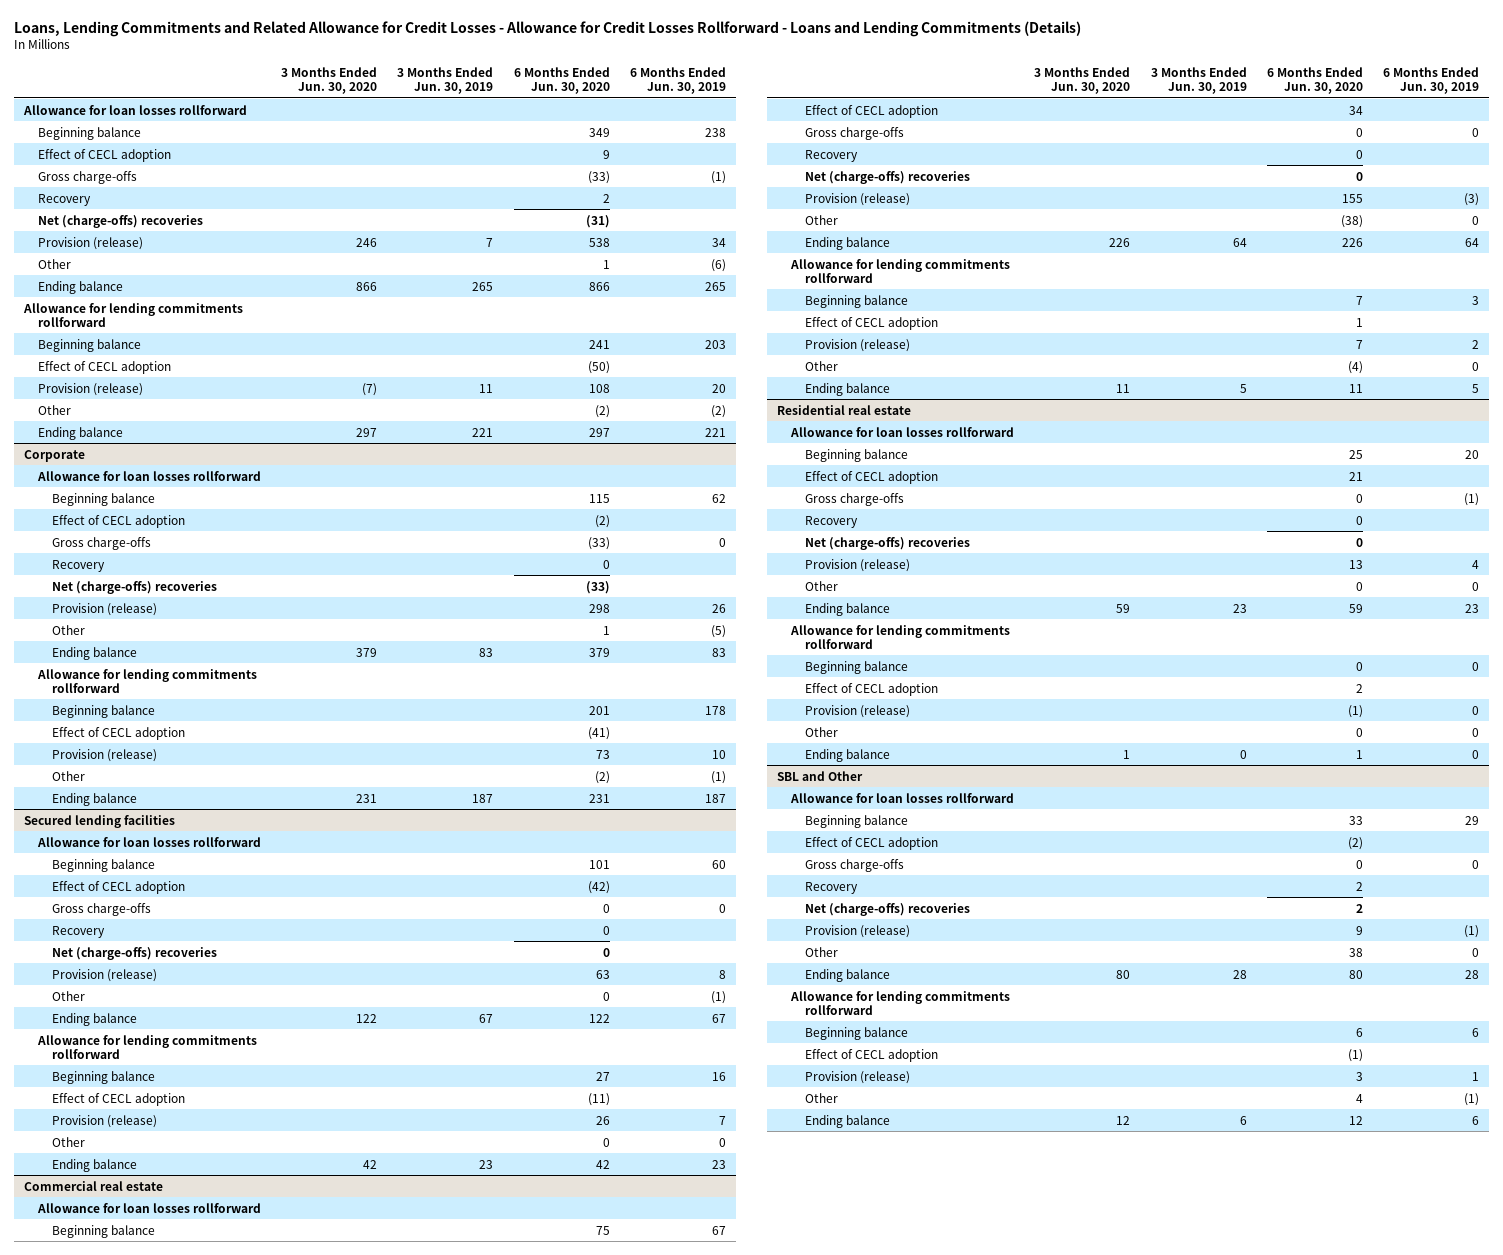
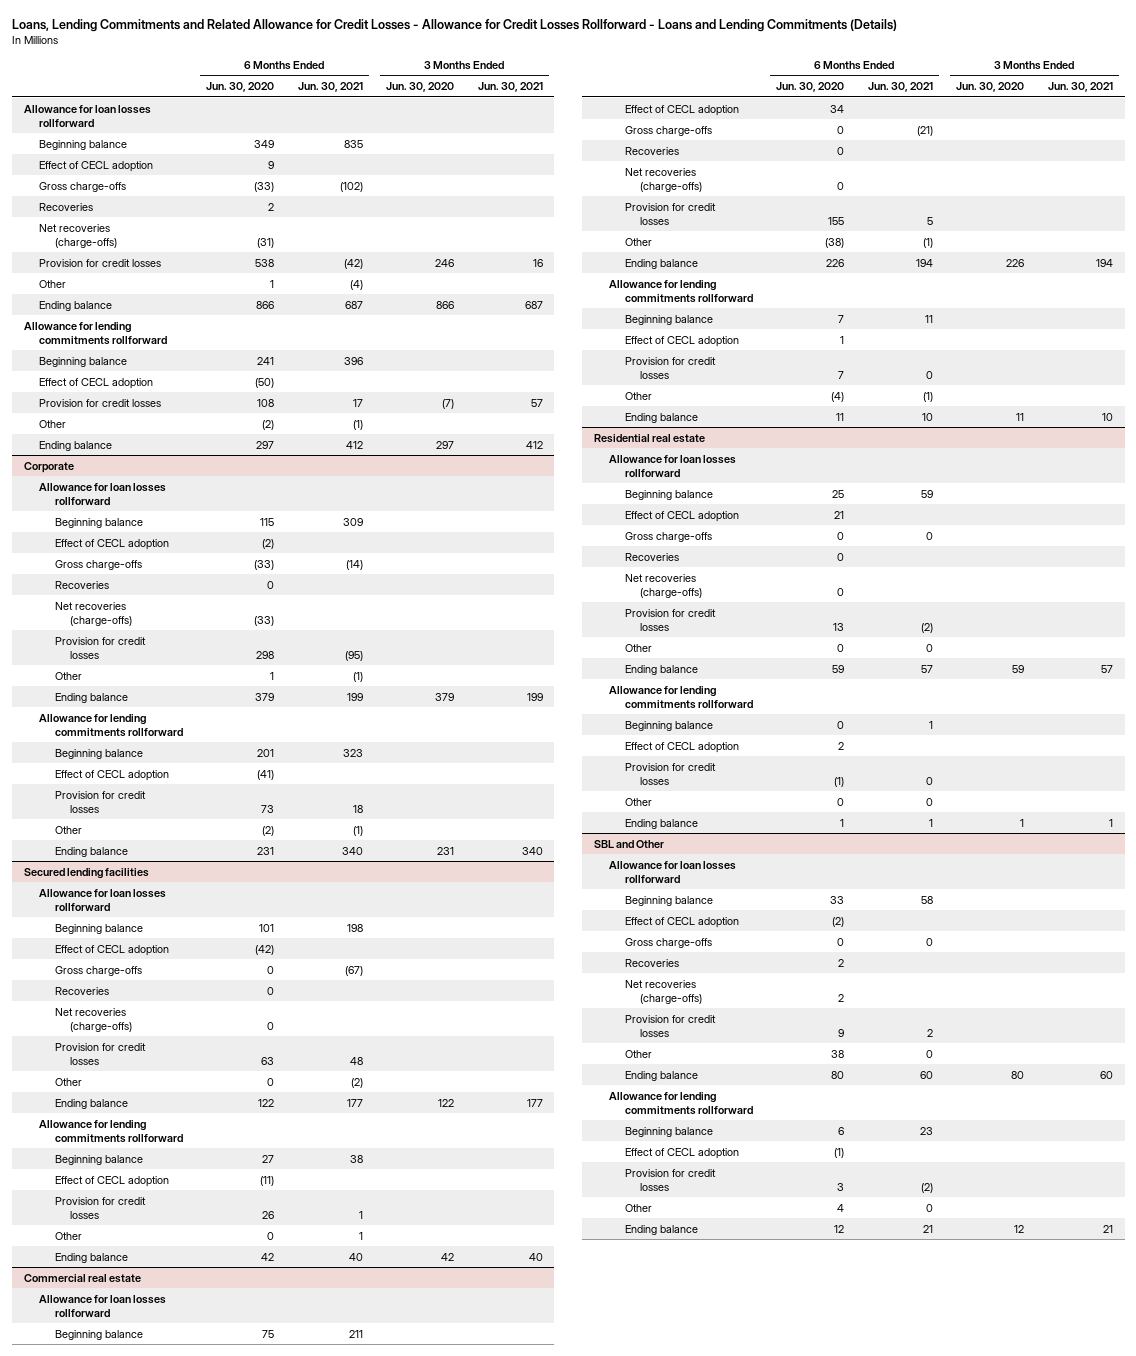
- | 3 Months Ended Jun. 30, 2020 | 3 Months Ended Jun. 30, 2019 | 6 Months Ended Jun. 30, 2020 | 6 Months Ended Jun. 30, 2019
+ | 6 Months Ended Jun. 30, 2020 | 6 Months Ended Jun. 30, 2021 | 3 Months Ended Jun. 30, 2020 | 3 Months Ended Jun. 30, 2021
- Recovery | | | 2 |
- Net (charge-offs) recoveries | | | (31) |
- Provision (release) | 246 | 7 | 538 | 34
+ Recoveries | 2 | | |
+ Net recoveries (charge-offs) | (31) | | |
+ Provision for credit losses | 538 | (42) | 246 | 16
- Provision (release) | (7) | 11 | 108 | 20
+ Provision for credit losses | 108 | 17 | (7) | 57
@ Corporate
- Recovery | | | 0 |
- Net (charge-offs) recoveries | | | (33) |
- Provision (release) | | | 298 | 26
+ Recoveries | 0 | | |
+ Net recoveries (charge-offs) | (33) | | |
+ Provision for credit losses | 298 | (95) | |
- Provision (release) | | | 73 | 10
+ Provision for credit losses | 73 | 18 | |
@ Secured lending facilities
- Recovery | | | 0 |
- Net (charge-offs) recoveries | | | 0 |
- Provision (release) | | | 63 | 8
+ Recoveries | 0 | | |
+ Net recoveries (charge-offs) | 0 | | |
+ Provision for credit losses | 63 | 48 | |
- Provision (release) | | | 26 | 7
+ Provision for credit losses | 26 | 1 | |
@ Commercial real estate
- Recovery | | | 0 |
- Net (charge-offs) recoveries | | | 0 |
- Provision (release) | | | 155 | (3)
+ Recoveries | 0 | | |
+ Net recoveries (charge-offs) | 0 | | |
+ Provision for credit losses | 155 | 5 | |
- Provision (release) | | | 7 | 2
+ Provision for credit losses | 7 | 0 | |
@ Residential real estate
- Recovery | | | 0 |
- Net (charge-offs) recoveries | | | 0 |
- Provision (release) | | | 13 | 4
+ Recoveries | 0 | | |
+ Net recoveries (charge-offs) | 0 | | |
+ Provision for credit losses | 13 | (2) | |
- Provision (release) | | | (1) | 0
+ Provision for credit losses | (1) | 0 | |
@ SBL and Other
- Recovery | | | 2 |
- Net (charge-offs) recoveries | | | 2 |
- Provision (release) | | | 9 | (1)
+ Recoveries | 2 | | |
+ Net recoveries (charge-offs) | 2 | | |
+ Provision for credit losses | 9 | 2 | |
- Provision (release) | | | 3 | 1
+ Provision for credit losses | 3 | (2) | |

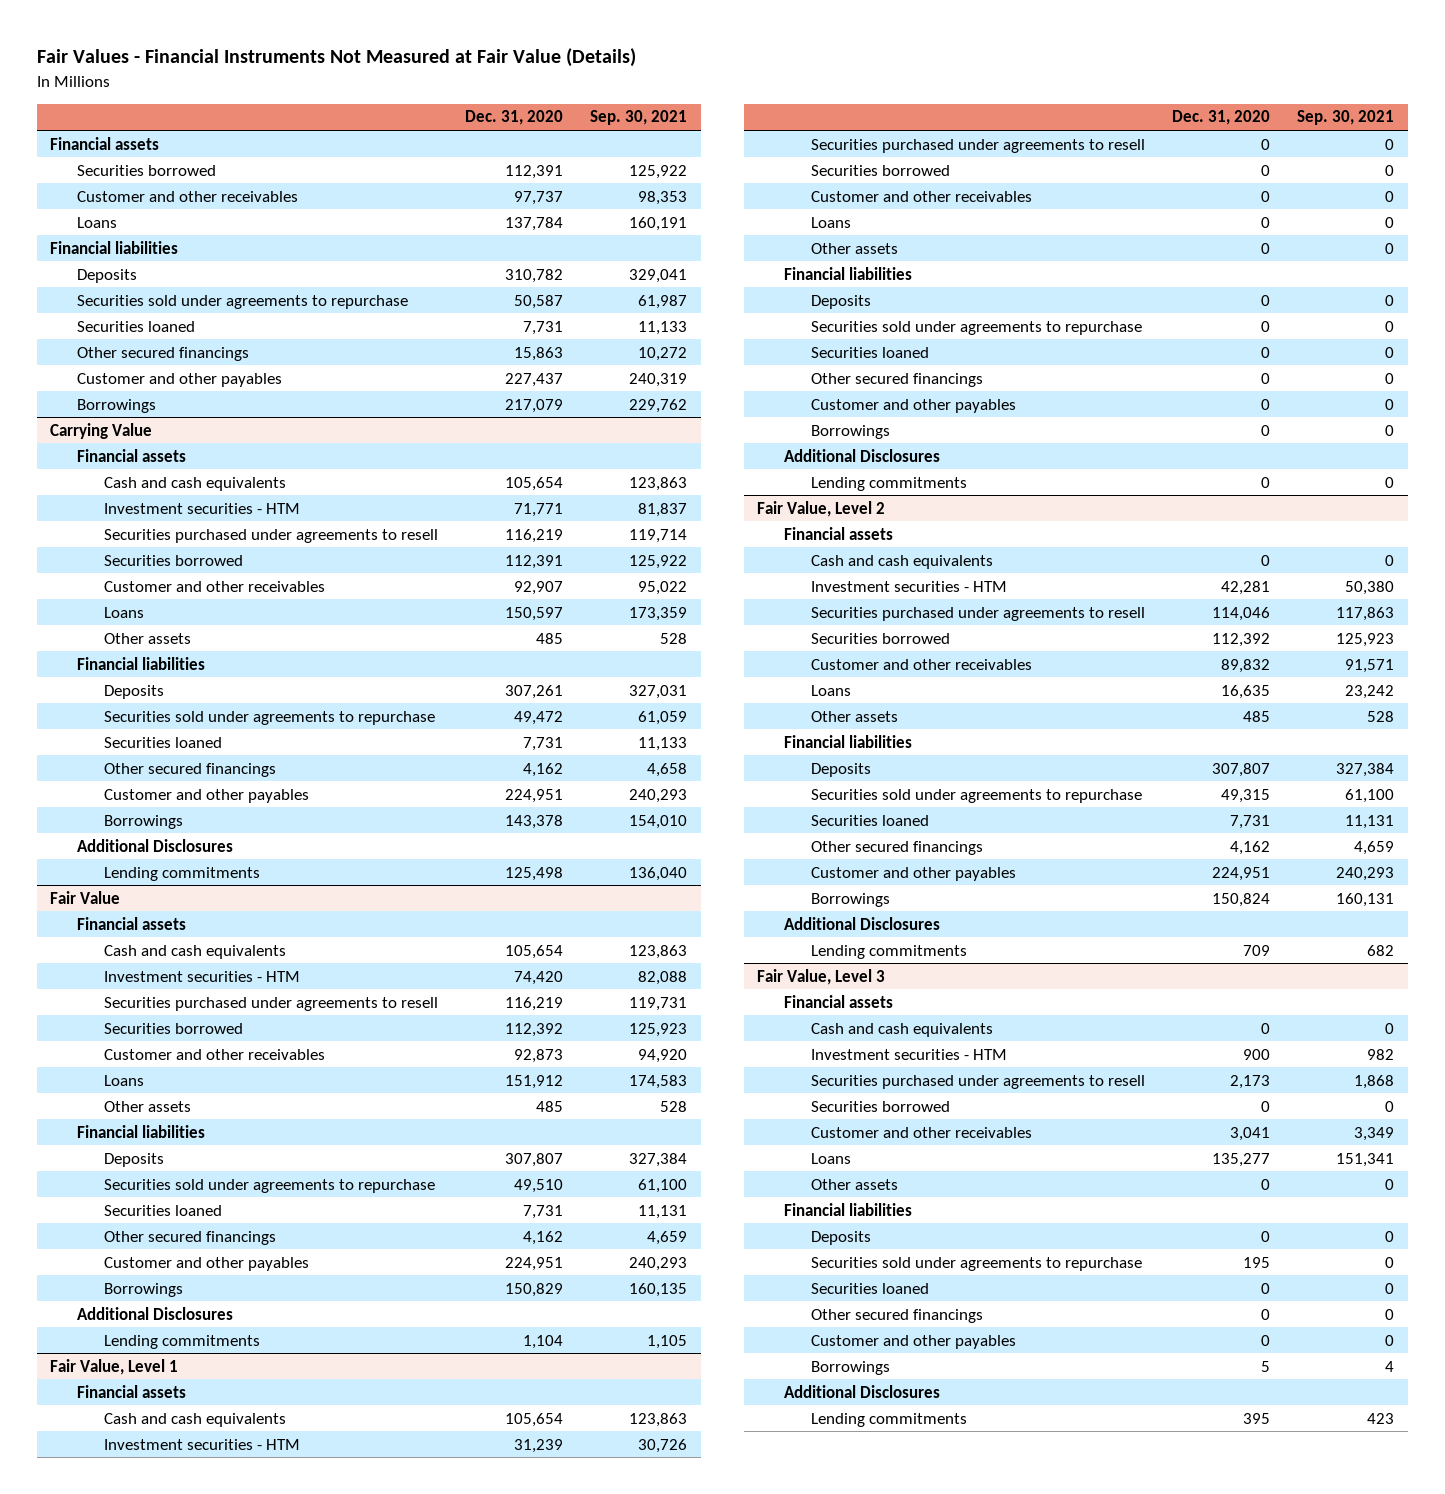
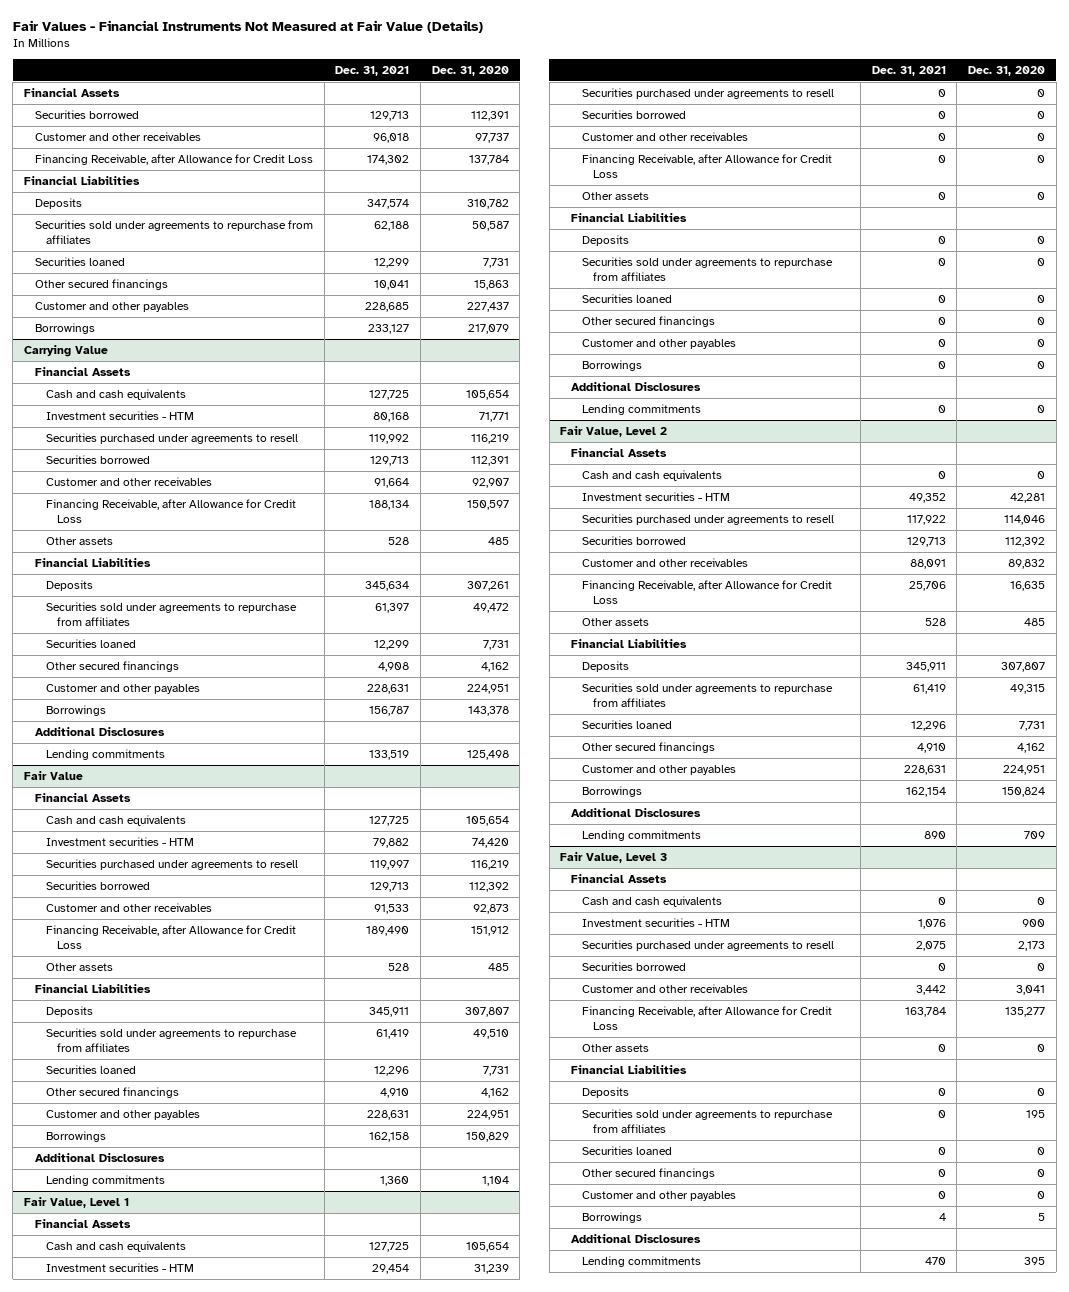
- | Dec. 31, 2020 | Sep. 30, 2021
+ | Dec. 31, 2021 | Dec. 31, 2020
- Financial assets
+ Financial Assets
- Loans | 137,784 | 160,191
- Financial liabilities
+ Financing Receivable, after Allowance for Credit Loss | 174,302 | 137,784
+ Financial Liabilities
- Securities sold under agreements to repurchase | 50,587 | 61,987
+ Securities sold under agreements to repurchase from affiliates | 62,188 | 50,587
@ Carrying Value
- Financial assets
+ Financial Assets
- Loans | 150,597 | 173,359
+ Financing Receivable, after Allowance for Credit Loss | 188,134 | 150,597
- Financial liabilities
+ Financial Liabilities
- Securities sold under agreements to repurchase | 49,472 | 61,059
+ Securities sold under agreements to repurchase from affiliates | 61,397 | 49,472
@ Fair Value
- Financial assets
+ Financial Assets
- Loans | 151,912 | 174,583
+ Financing Receivable, after Allowance for Credit Loss | 189,490 | 151,912
- Financial liabilities
+ Financial Liabilities
- Securities sold under agreements to repurchase | 49,510 | 61,100
+ Securities sold under agreements to repurchase from affiliates | 61,419 | 49,510
@ Fair Value, Level 1
- Financial assets
+ Financial Assets
- Loans | 0 | 0
+ Financing Receivable, after Allowance for Credit Loss | 0 | 0
- Financial liabilities
+ Financial Liabilities
- Securities sold under agreements to repurchase | 0 | 0
+ Securities sold under agreements to repurchase from affiliates | 0 | 0
@ Fair Value, Level 2
- Financial assets
+ Financial Assets
- Loans | 16,635 | 23,242
+ Financing Receivable, after Allowance for Credit Loss | 25,706 | 16,635
- Financial liabilities
+ Financial Liabilities
- Securities sold under agreements to repurchase | 49,315 | 61,100
+ Securities sold under agreements to repurchase from affiliates | 61,419 | 49,315
@ Fair Value, Level 3
- Financial assets
+ Financial Assets
- Loans | 135,277 | 151,341
+ Financing Receivable, after Allowance for Credit Loss | 163,784 | 135,277
- Financial liabilities
+ Financial Liabilities
- Securities sold under agreements to repurchase | 195 | 0
+ Securities sold under agreements to repurchase from affiliates | 0 | 195

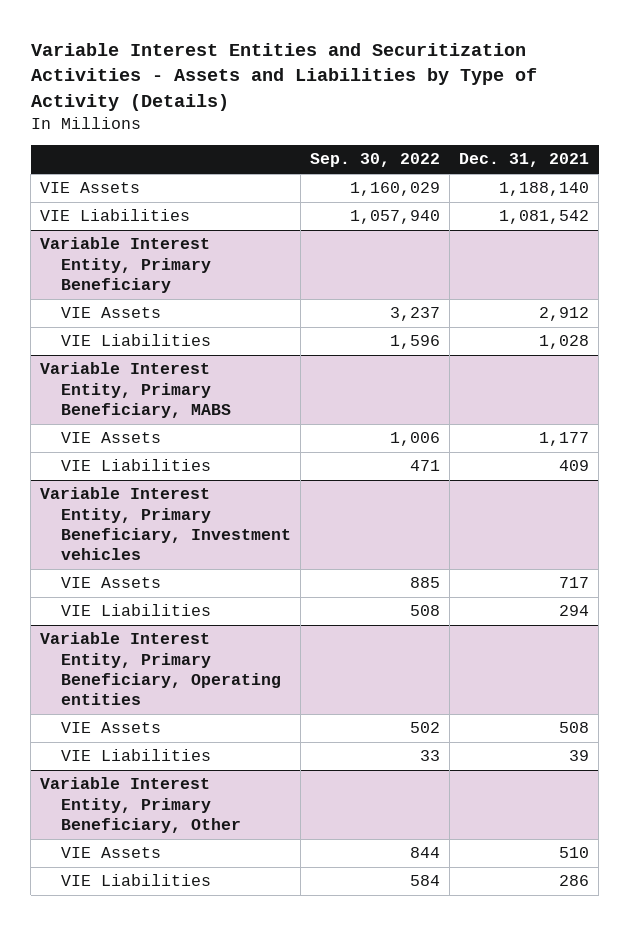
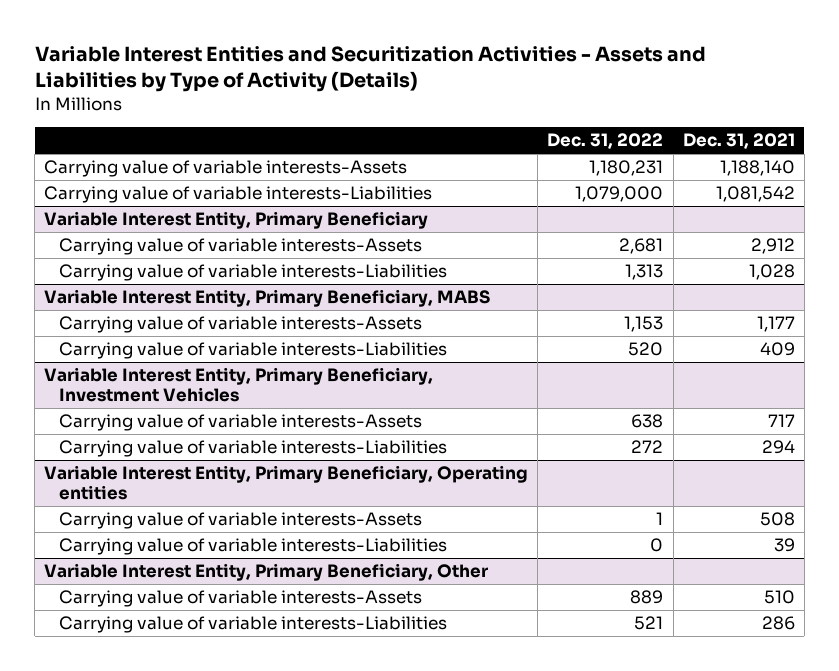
- | Sep. 30, 2022 | Dec. 31, 2021
+ | Dec. 31, 2022 | Dec. 31, 2021
- VIE Assets | 1,160,029 | 1,188,140
- VIE Liabilities | 1,057,940 | 1,081,542
+ Carrying value of variable interests-Assets | 1,180,231 | 1,188,140
+ Carrying value of variable interests-Liabilities | 1,079,000 | 1,081,542
@ Variable Interest Entity, Primary Beneficiary
- VIE Assets | 3,237 | 2,912
- VIE Liabilities | 1,596 | 1,028
+ Carrying value of variable interests-Assets | 2,681 | 2,912
+ Carrying value of variable interests-Liabilities | 1,313 | 1,028
@ Variable Interest Entity, Primary Beneficiary, MABS
- VIE Assets | 1,006 | 1,177
- VIE Liabilities | 471 | 409
- Variable Interest Entity, Primary Beneficiary, Investment vehicles
- VIE Assets | 885 | 717
- VIE Liabilities | 508 | 294
@ Variable Interest Entity, Primary Beneficiary, MABS
+ Carrying value of variable interests-Assets | 1,153 | 1,177
+ Carrying value of variable interests-Liabilities | 520 | 409
+ Variable Interest Entity, Primary Beneficiary, Investment Vehicles
+ Carrying value of variable interests-Assets | 638 | 717
+ Carrying value of variable interests-Liabilities | 272 | 294
@ Variable Interest Entity, Primary Beneficiary, Operating entities
- VIE Assets | 502 | 508
- VIE Liabilities | 33 | 39
+ Carrying value of variable interests-Assets | 1 | 508
+ Carrying value of variable interests-Liabilities | 0 | 39
@ Variable Interest Entity, Primary Beneficiary, Other
- VIE Assets | 844 | 510
- VIE Liabilities | 584 | 286
+ Carrying value of variable interests-Assets | 889 | 510
+ Carrying value of variable interests-Liabilities | 521 | 286

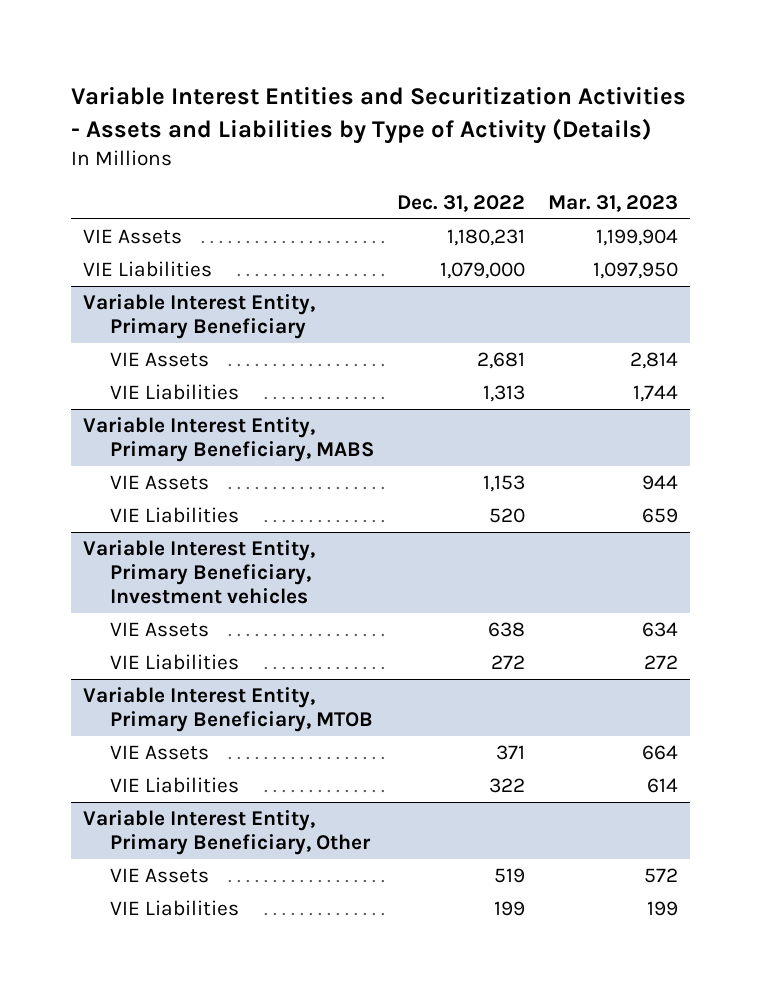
- | Dec. 31, 2022 | Dec. 31, 2021
+ | Dec. 31, 2022 | Mar. 31, 2023
- Carrying value of variable interests-Assets | 1,180,231 | 1,188,140
- Carrying value of variable interests-Liabilities | 1,079,000 | 1,081,542
+ VIE Assets | 1,180,231 | 1,199,904
+ VIE Liabilities | 1,079,000 | 1,097,950
@ Variable Interest Entity, Primary Beneficiary
- Carrying value of variable interests-Assets | 2,681 | 2,912
- Carrying value of variable interests-Liabilities | 1,313 | 1,028
+ VIE Assets | 2,681 | 2,814
+ VIE Liabilities | 1,313 | 1,744
@ Variable Interest Entity, Primary Beneficiary, MABS
- Carrying value of variable interests-Assets | 1,153 | 1,177
- Carrying value of variable interests-Liabilities | 520 | 409
- Variable Interest Entity, Primary Beneficiary, Investment Vehicles
- Carrying value of variable interests-Assets | 638 | 717
- Carrying value of variable interests-Liabilities | 272 | 294
- Variable Interest Entity, Primary Beneficiary, Operating entities
- Carrying value of variable interests-Assets | 1 | 508
- Carrying value of variable interests-Liabilities | 0 | 39
@ Variable Interest Entity, Primary Beneficiary, MABS
+ VIE Assets | 1,153 | 944
+ VIE Liabilities | 520 | 659
+ Variable Interest Entity, Primary Beneficiary, Investment vehicles
+ VIE Assets | 638 | 634
+ VIE Liabilities | 272 | 272
+ Variable Interest Entity, Primary Beneficiary, MTOB
+ VIE Assets | 371 | 664
+ VIE Liabilities | 322 | 614
@ Variable Interest Entity, Primary Beneficiary, Other
- Carrying value of variable interests-Assets | 889 | 510
- Carrying value of variable interests-Liabilities | 521 | 286
+ VIE Assets | 519 | 572
+ VIE Liabilities | 199 | 199

